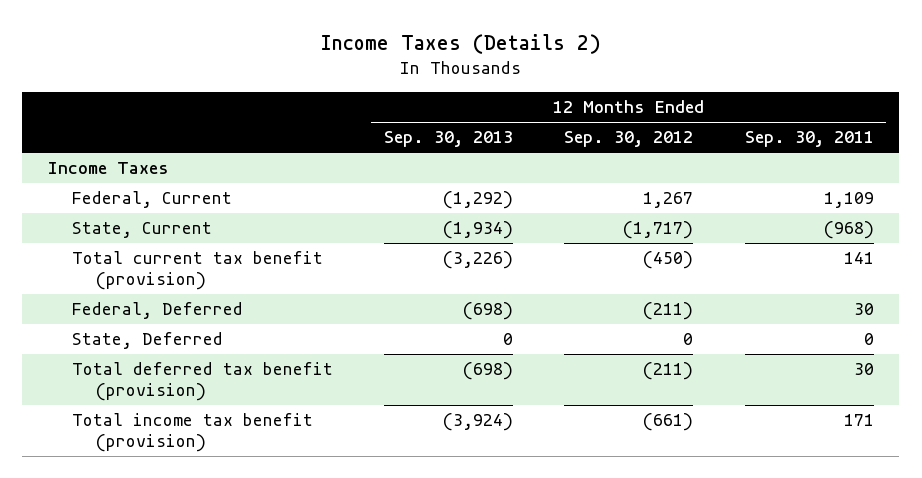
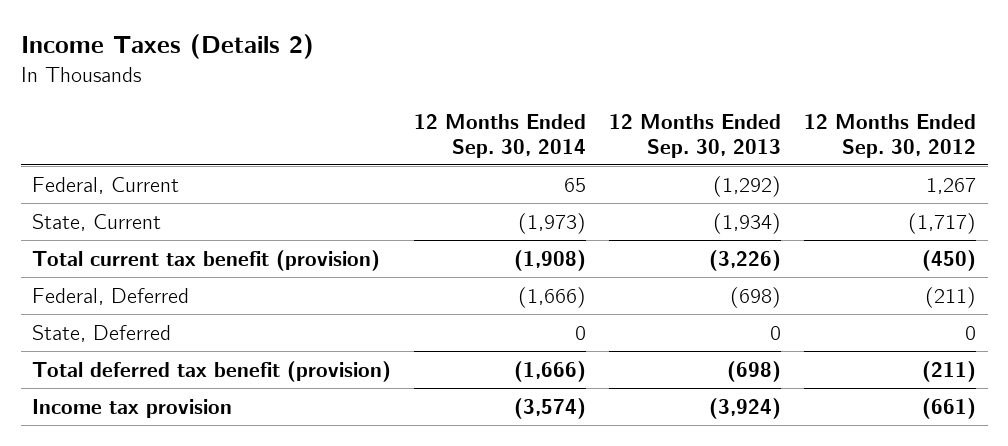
- | 12 Months Ended Sep. 30, 2013 | 12 Months Ended Sep. 30, 2012 | 12 Months Ended Sep. 30, 2011
+ | 12 Months Ended Sep. 30, 2014 | 12 Months Ended Sep. 30, 2013 | 12 Months Ended Sep. 30, 2012
- Income Taxes
- Total income tax benefit (provision) | (3,924) | (661) | 171
+ Income tax provision | (3,574) | (3,924) | (661)

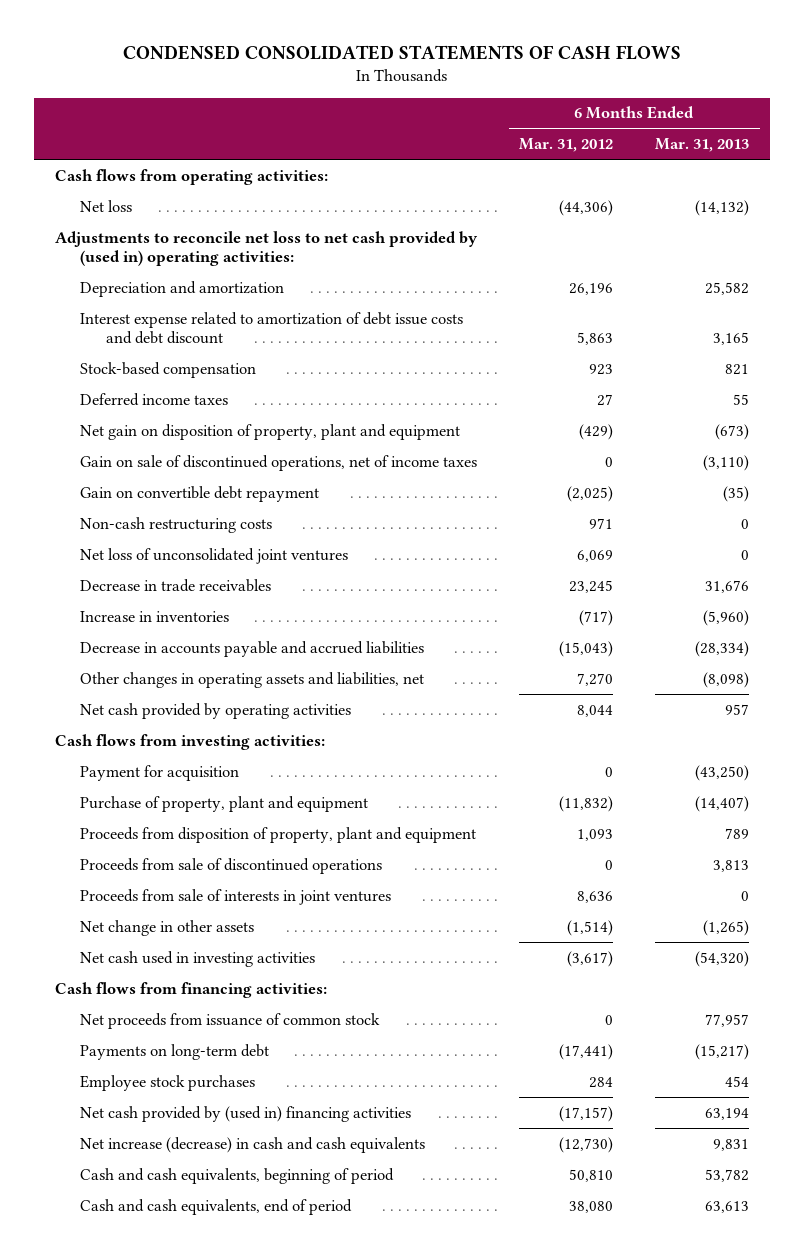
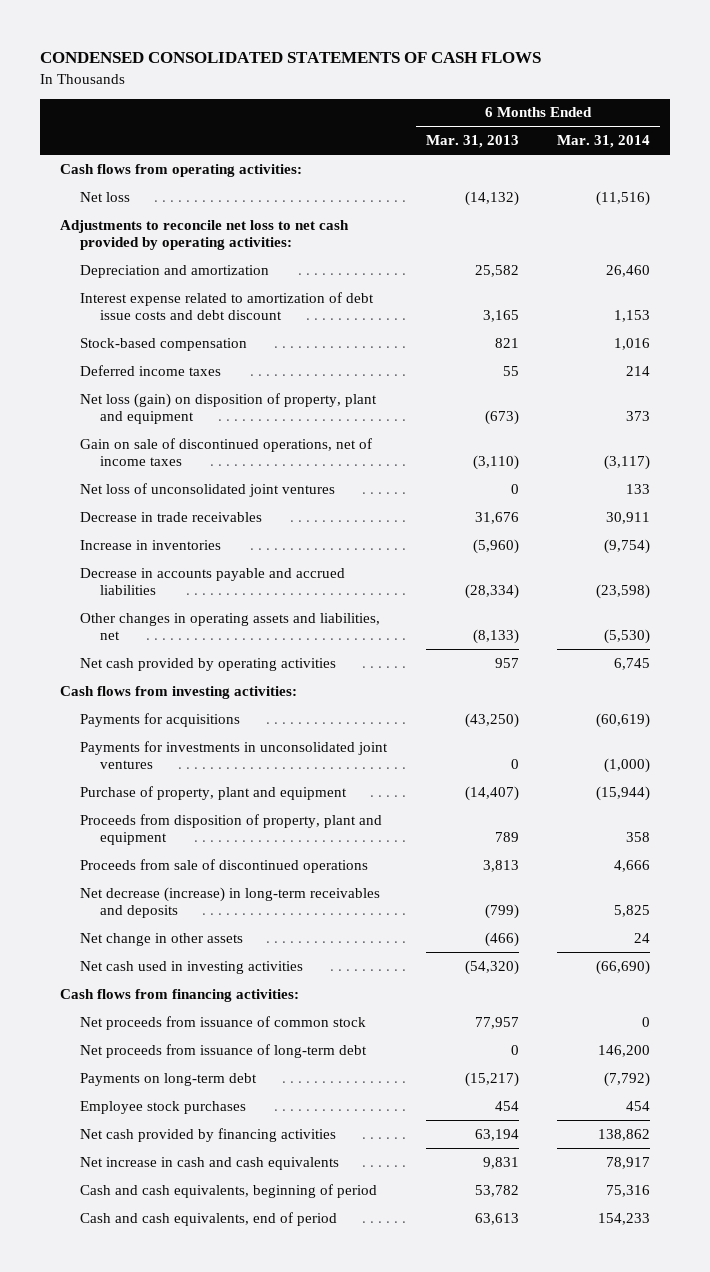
- | 6 Months Ended Mar. 31, 2012 | 6 Months Ended Mar. 31, 2013
+ | 6 Months Ended Mar. 31, 2013 | 6 Months Ended Mar. 31, 2014
- Adjustments to reconcile net loss to net cash provided by (used in) operating activities:
+ Adjustments to reconcile net loss to net cash provided by operating activities:
- Net gain on disposition of property, plant and equipment | (429) | (673)
+ Net loss (gain) on disposition of property, plant and equipment | (673) | 373
- Gain on convertible debt repayment | (2,025) | (35)
- Non-cash restructuring costs | 971 | 0
- Other changes in operating assets and liabilities, net | 7,270 | (8,098)
+ Other changes in operating assets and liabilities, net | (8,133) | (5,530)
- Payment for acquisition | 0 | (43,250)
+ Payments for acquisitions | (43,250) | (60,619)
+ Payments for investments in unconsolidated joint ventures | 0 | (1,000)
- Proceeds from sale of interests in joint ventures | 8,636 | 0
- Net change in other assets | (1,514) | (1,265)
+ Net decrease (increase) in long-term receivables and deposits | (799) | 5,825
+ Net change in other assets | (466) | 24
+ Net proceeds from issuance of long-term debt | 0 | 146,200
- Net cash provided by (used in) financing activities | (17,157) | 63,194
- Net increase (decrease) in cash and cash equivalents | (12,730) | 9,831
+ Net cash provided by financing activities | 63,194 | 138,862
+ Net increase in cash and cash equivalents | 9,831 | 78,917

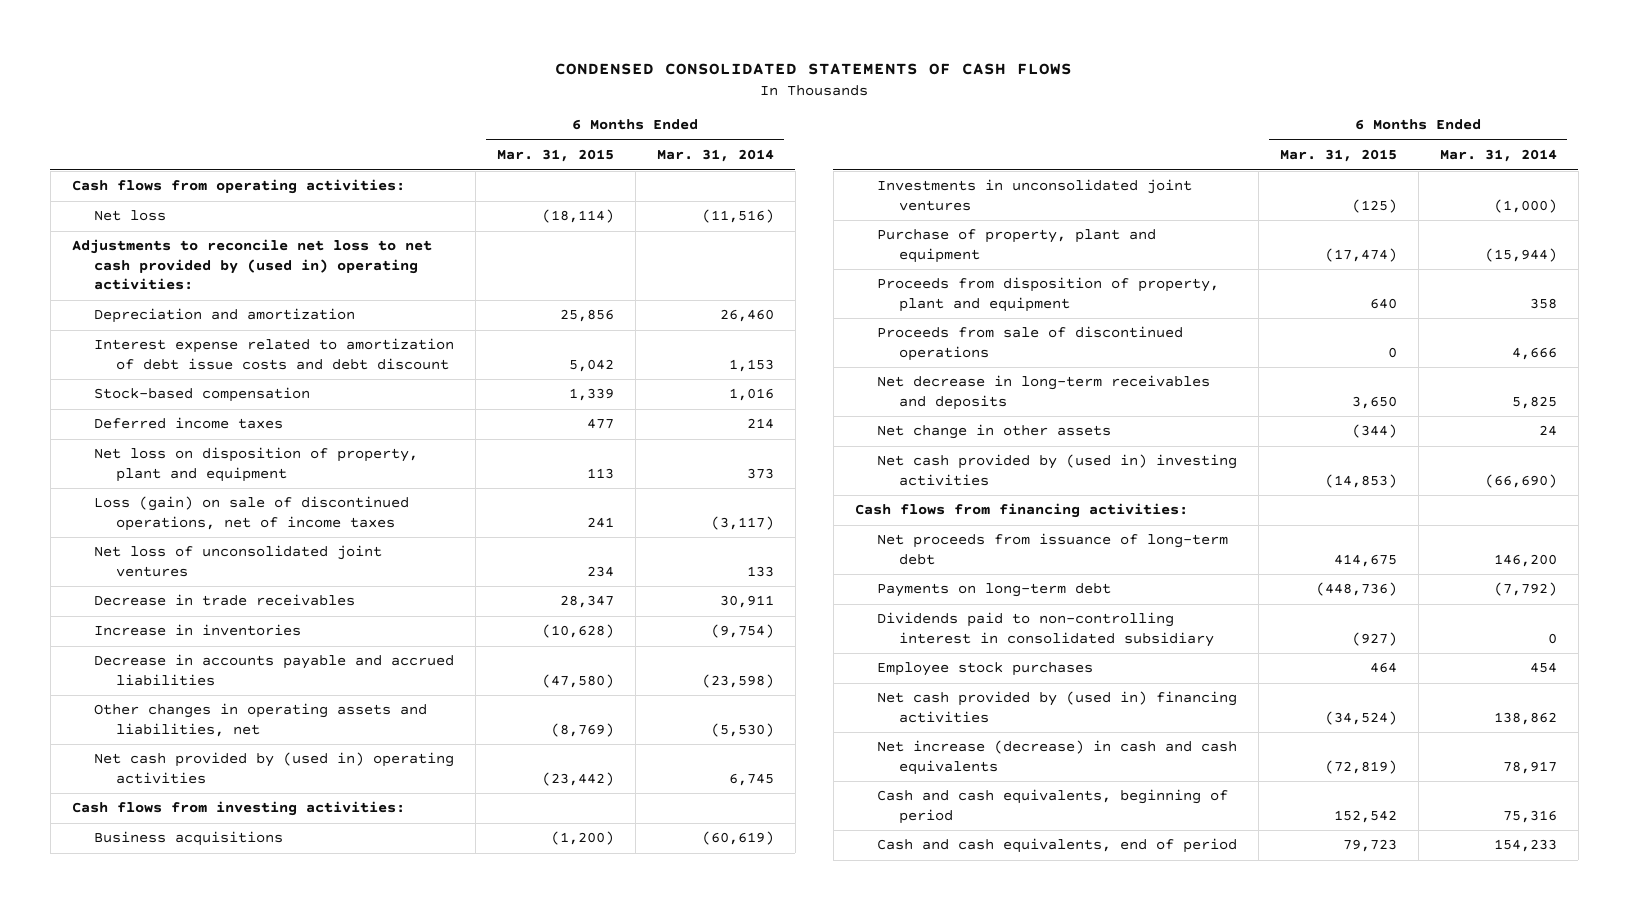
- | 6 Months Ended Mar. 31, 2013 | 6 Months Ended Mar. 31, 2014
+ | 6 Months Ended Mar. 31, 2015 | 6 Months Ended Mar. 31, 2014
- Adjustments to reconcile net loss to net cash provided by operating activities:
+ Adjustments to reconcile net loss to net cash provided by (used in) operating activities:
- Net loss (gain) on disposition of property, plant and equipment | (673) | 373
- Gain on sale of discontinued operations, net of income taxes | (3,110) | (3,117)
+ Net loss on disposition of property, plant and equipment | 113 | 373
+ Loss (gain) on sale of discontinued operations, net of income taxes | 241 | (3,117)
- Net cash provided by operating activities | 957 | 6,745
+ Net cash provided by (used in) operating activities | (23,442) | 6,745
- Payments for acquisitions | (43,250) | (60,619)
- Payments for investments in unconsolidated joint ventures | 0 | (1,000)
+ Business acquisitions | (1,200) | (60,619)
+ Investments in unconsolidated joint ventures | (125) | (1,000)
- Net decrease (increase) in long-term receivables and deposits | (799) | 5,825
+ Net decrease in long-term receivables and deposits | 3,650 | 5,825
- Net cash used in investing activities | (54,320) | (66,690)
+ Net cash provided by (used in) investing activities | (14,853) | (66,690)
- Net proceeds from issuance of common stock | 77,957 | 0
+ Dividends paid to non-controlling interest in consolidated subsidiary | (927) | 0
- Net cash provided by financing activities | 63,194 | 138,862
- Net increase in cash and cash equivalents | 9,831 | 78,917
+ Net cash provided by (used in) financing activities | (34,524) | 138,862
+ Net increase (decrease) in cash and cash equivalents | (72,819) | 78,917

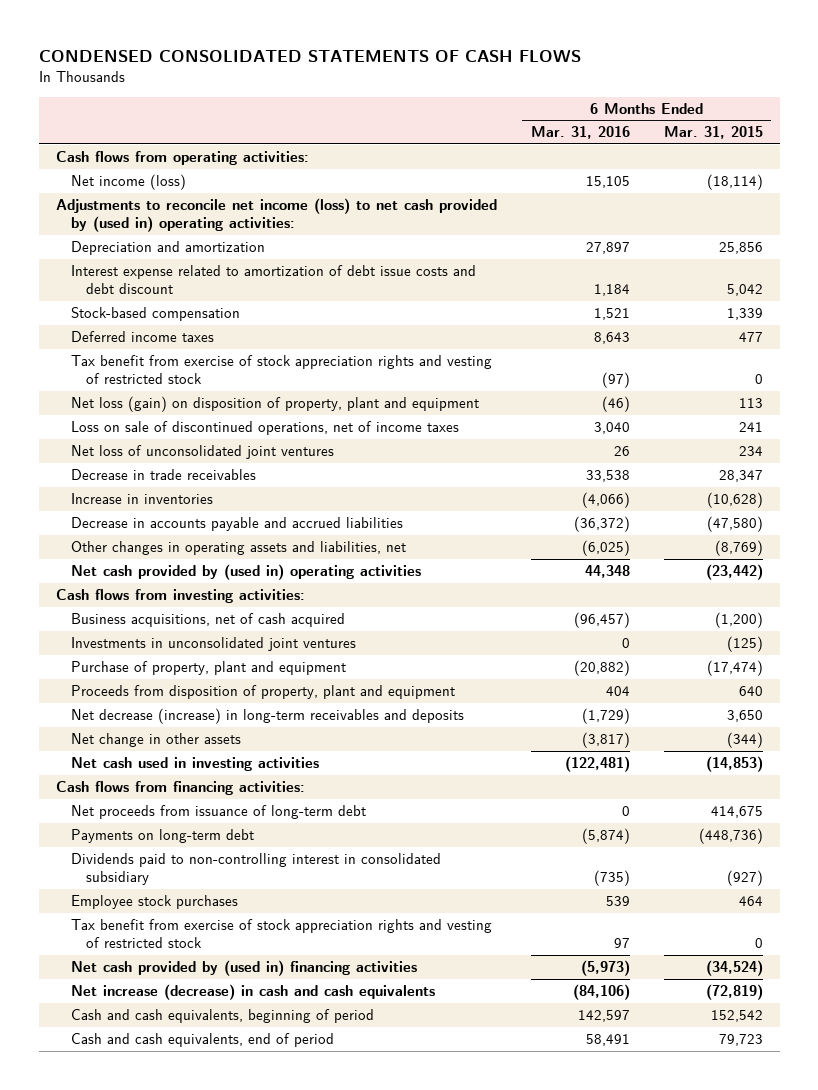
- | 6 Months Ended Mar. 31, 2015 | 6 Months Ended Mar. 31, 2014
+ | 6 Months Ended Mar. 31, 2016 | 6 Months Ended Mar. 31, 2015
- Net loss | (18,114) | (11,516)
- Adjustments to reconcile net loss to net cash provided by (used in) operating activities:
+ Net income (loss) | 15,105 | (18,114)
+ Adjustments to reconcile net income (loss) to net cash provided by (used in) operating activities:
- Net loss on disposition of property, plant and equipment | 113 | 373
- Loss (gain) on sale of discontinued operations, net of income taxes | 241 | (3,117)
+ Tax benefit from exercise of stock appreciation rights and vesting of restricted stock | (97) | 0
+ Net loss (gain) on disposition of property, plant and equipment | (46) | 113
+ Loss on sale of discontinued operations, net of income taxes | 3,040 | 241
- Business acquisitions | (1,200) | (60,619)
+ Business acquisitions, net of cash acquired | (96,457) | (1,200)
- Proceeds from sale of discontinued operations | 0 | 4,666
- Net decrease in long-term receivables and deposits | 3,650 | 5,825
+ Net decrease (increase) in long-term receivables and deposits | (1,729) | 3,650
- Net cash provided by (used in) investing activities | (14,853) | (66,690)
+ Net cash used in investing activities | (122,481) | (14,853)
+ Tax benefit from exercise of stock appreciation rights and vesting of restricted stock | 97 | 0

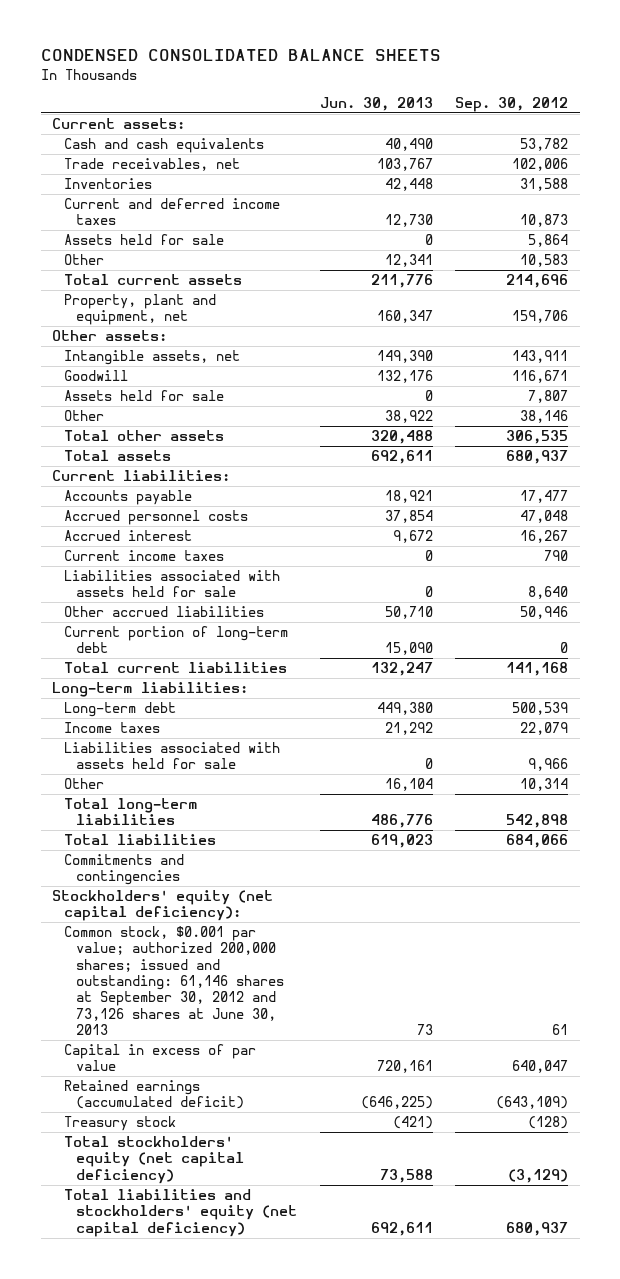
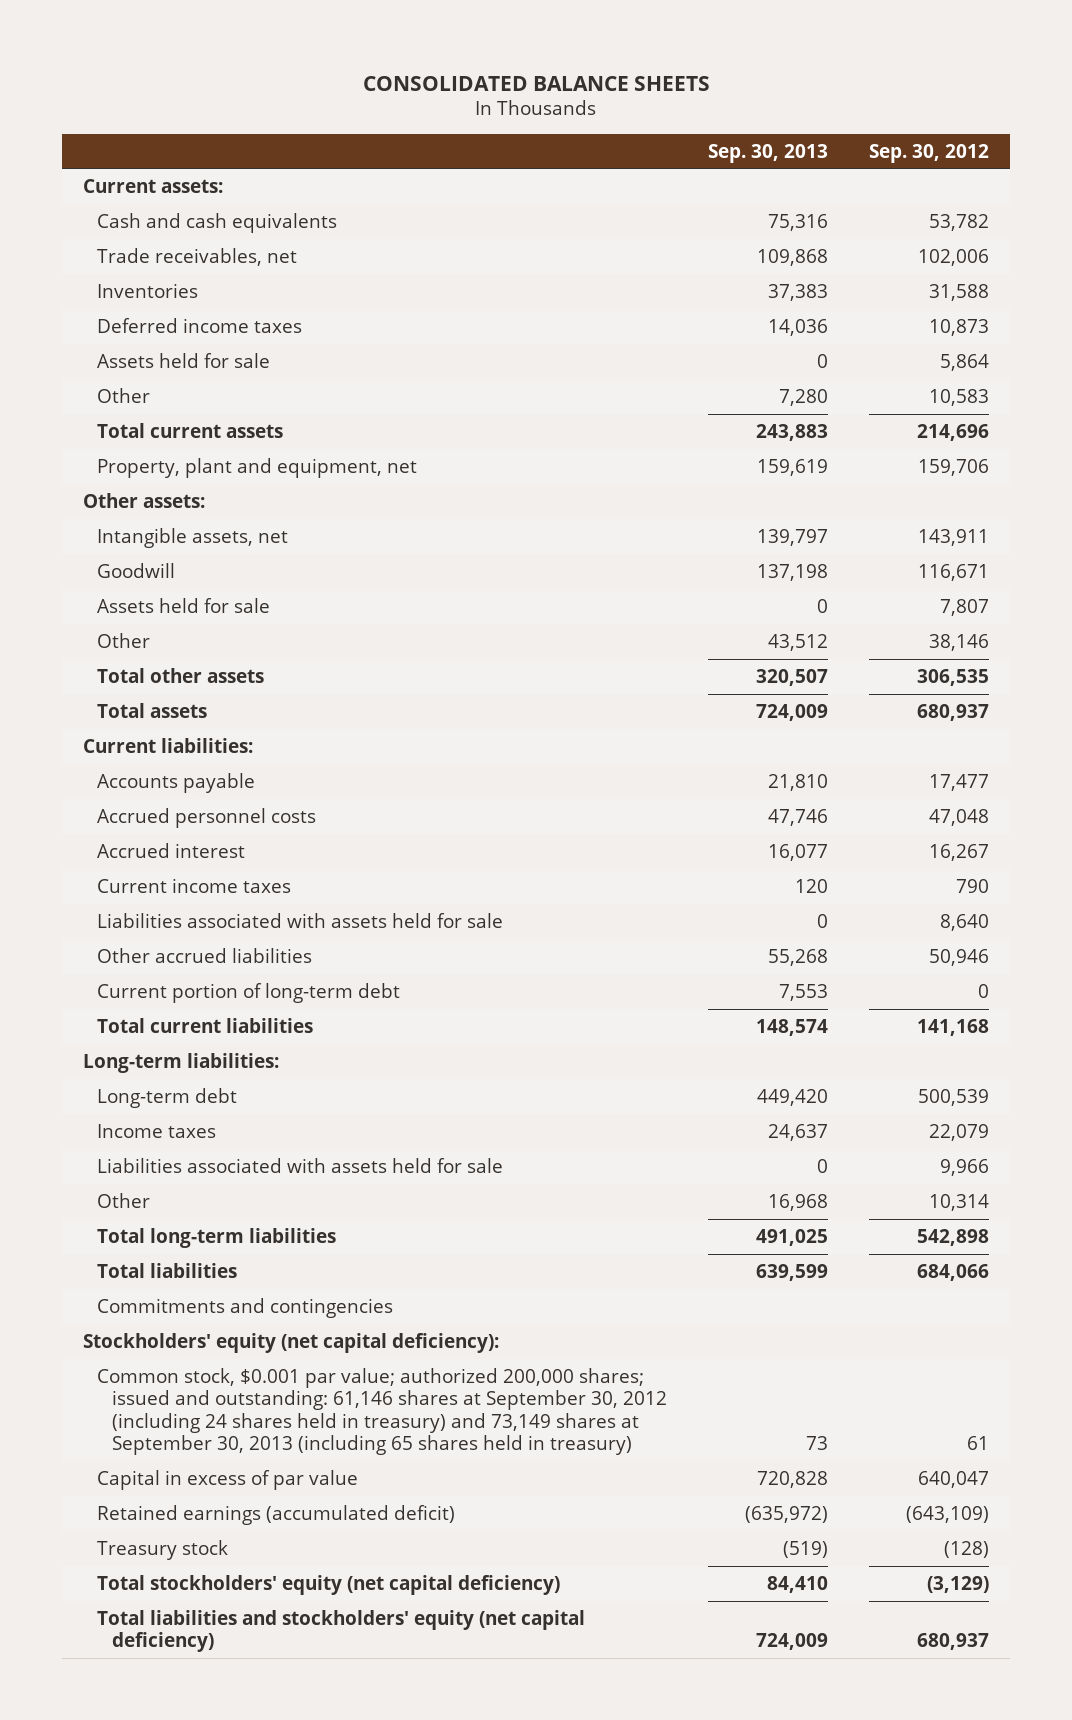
- CONDENSED CONSOLIDATED BALANCE SHEETS
+ CONSOLIDATED BALANCE SHEETS
- | Jun. 30, 2013 | Sep. 30, 2012
+ | Sep. 30, 2013 | Sep. 30, 2012
- Current and deferred income taxes | 12,730 | 10,873
+ Deferred income taxes | 14,036 | 10,873
- Common stock, $0.001 par value; authorized 200,000 shares; issued and outstanding: 61,146 shares at September 30, 2012 and 73,126 shares at June 30, 2013 | 73 | 61
+ Common stock, $0.001 par value; authorized 200,000 shares; issued and outstanding: 61,146 shares at September 30, 2012 (including 24 shares held in treasury) and 73,149 shares at September 30, 2013 (including 65 shares held in treasury) | 73 | 61

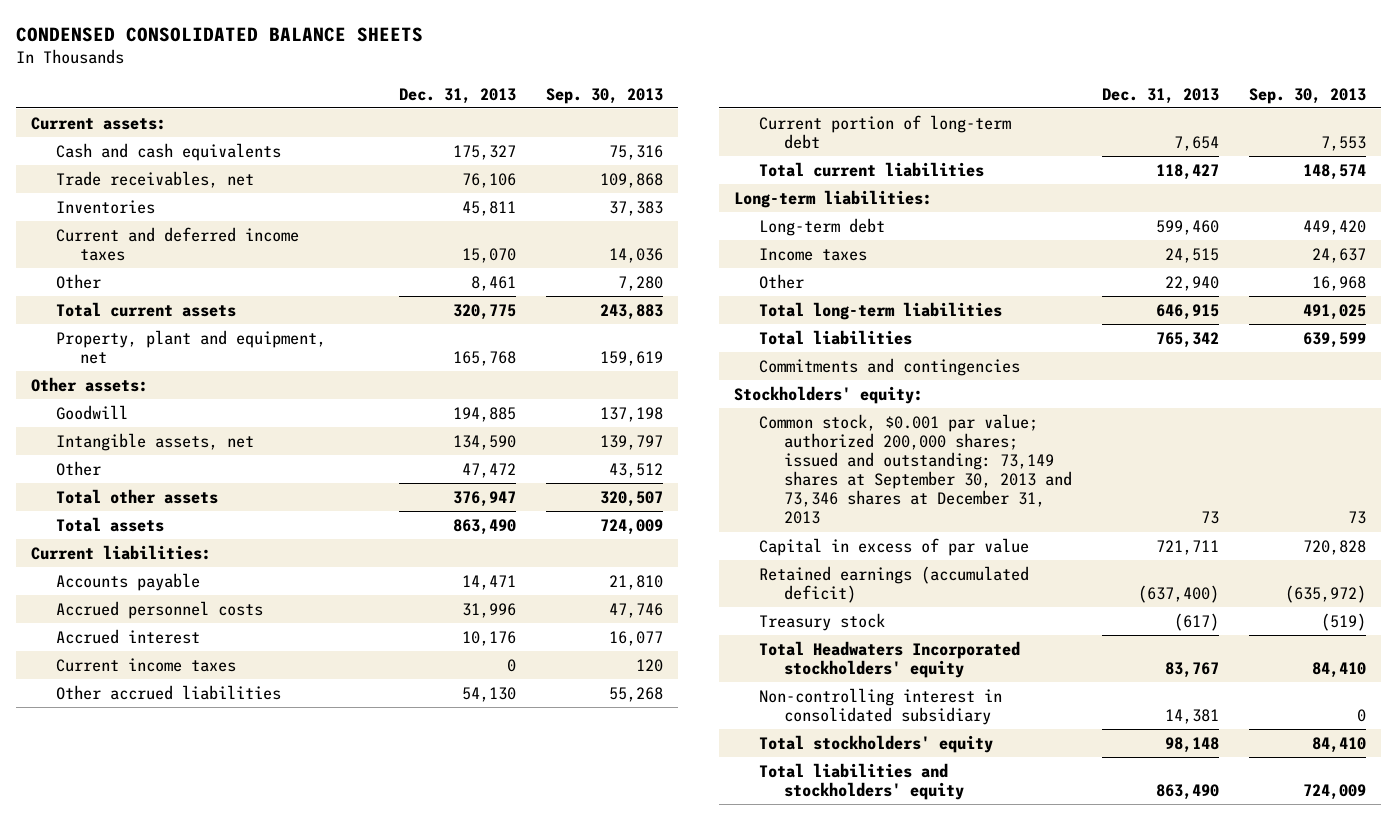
- CONSOLIDATED BALANCE SHEETS
+ CONDENSED CONSOLIDATED BALANCE SHEETS
- | Sep. 30, 2013 | Sep. 30, 2012
+ | Dec. 31, 2013 | Sep. 30, 2013
- Deferred income taxes | 14,036 | 10,873
- Assets held for sale | 0 | 5,864
+ Current and deferred income taxes | 15,070 | 14,036
- Assets held for sale | 0 | 7,807
moved down: Intangible assets, net | 134,590 | 139,797
- Liabilities associated with assets held for sale | 0 | 8,640
- Liabilities associated with assets held for sale | 0 | 9,966
- Stockholders' equity (net capital deficiency):
- Common stock, $0.001 par value; authorized 200,000 shares; issued and outstanding: 61,146 shares at September 30, 2012 (including 24 shares held in treasury) and 73,149 shares at September 30, 2013 (including 65 shares held in treasury) | 73 | 61
+ Stockholders' equity:
+ Common stock, $0.001 par value; authorized 200,000 shares; issued and outstanding: 73,149 shares at September 30, 2013 and 73,346 shares at December 31, 2013 | 73 | 73
- Total stockholders' equity (net capital deficiency) | 84,410 | (3,129)
- Total liabilities and stockholders' equity (net capital deficiency) | 724,009 | 680,937
+ Total Headwaters Incorporated stockholders' equity | 83,767 | 84,410
+ Non-controlling interest in consolidated subsidiary | 14,381 | 0
+ Total stockholders' equity | 98,148 | 84,410
+ Total liabilities and stockholders' equity | 863,490 | 724,009

